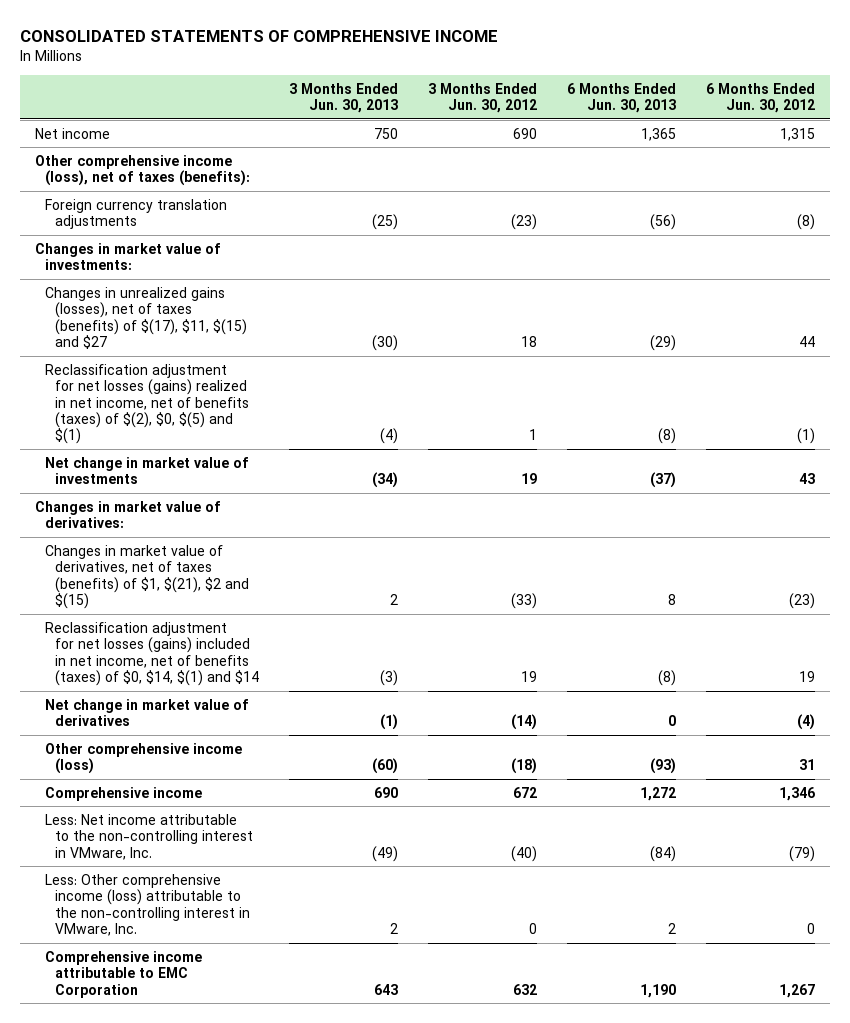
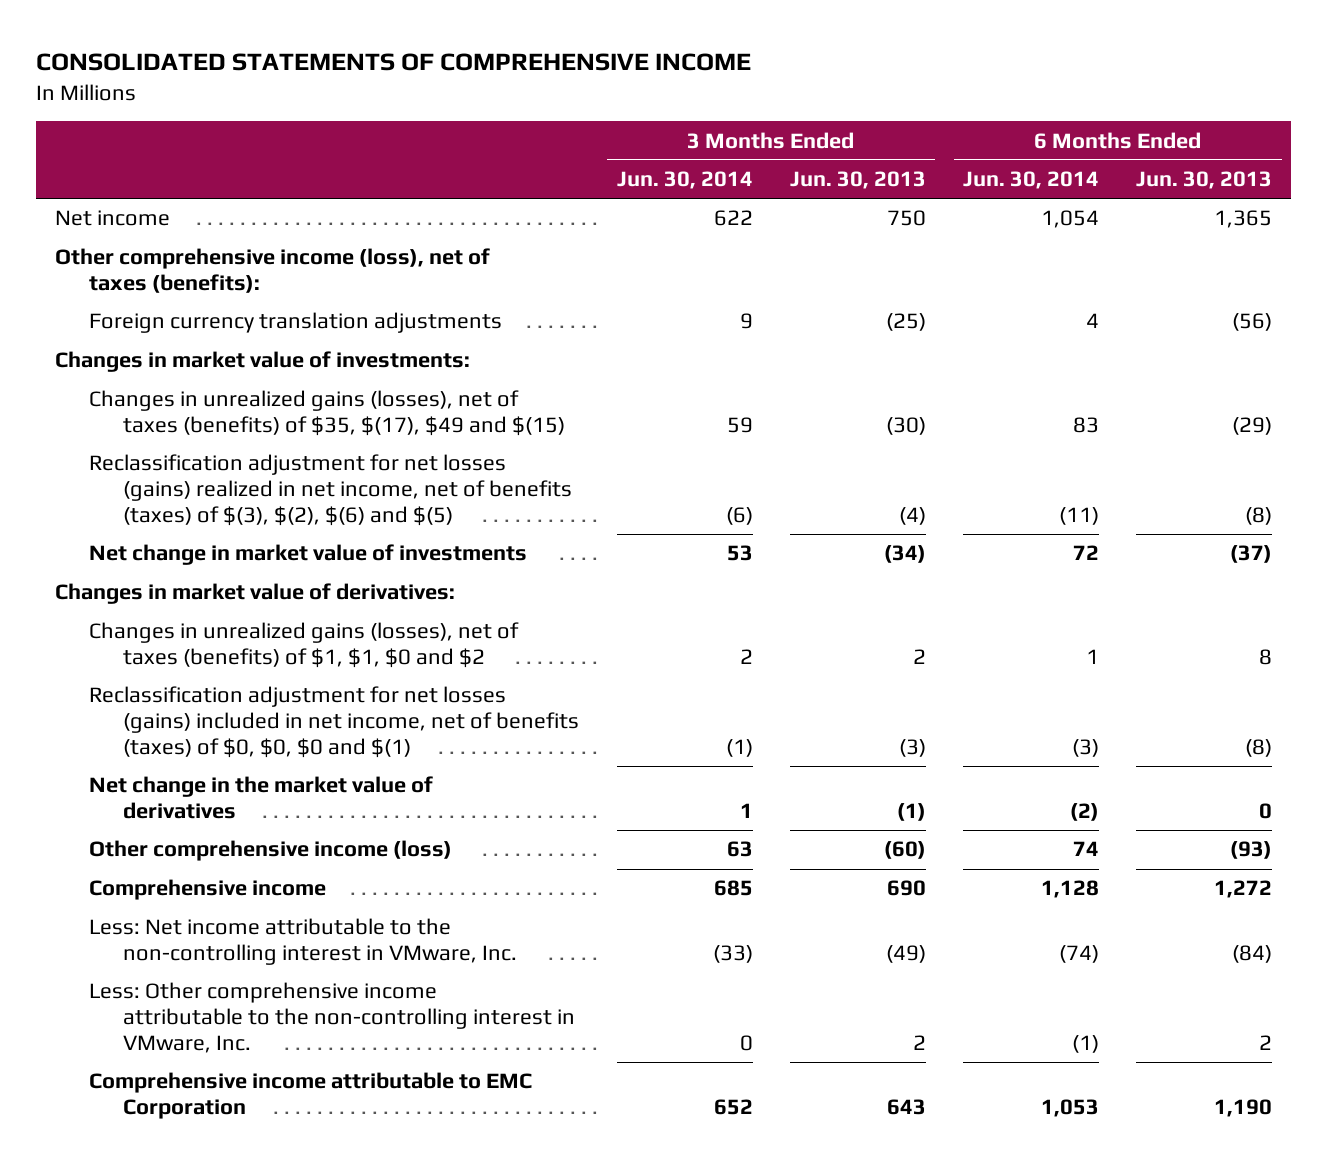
- | 3 Months Ended Jun. 30, 2013 | 3 Months Ended Jun. 30, 2012 | 6 Months Ended Jun. 30, 2013 | 6 Months Ended Jun. 30, 2012
+ | 3 Months Ended Jun. 30, 2014 | 3 Months Ended Jun. 30, 2013 | 6 Months Ended Jun. 30, 2014 | 6 Months Ended Jun. 30, 2013
- Changes in unrealized gains (losses), net of taxes (benefits) of $(17), $11, $(15) and $27 | (30) | 18 | (29) | 44
- Reclassification adjustment for net losses (gains) realized in net income, net of benefits (taxes) of $(2), $0, $(5) and $(1) | (4) | 1 | (8) | (1)
+ Changes in unrealized gains (losses), net of taxes (benefits) of $35, $(17), $49 and $(15) | 59 | (30) | 83 | (29)
+ Reclassification adjustment for net losses (gains) realized in net income, net of benefits (taxes) of $(3), $(2), $(6) and $(5) | (6) | (4) | (11) | (8)
- Changes in market value of derivatives, net of taxes (benefits) of $1, $(21), $2 and $(15) | 2 | (33) | 8 | (23)
- Reclassification adjustment for net losses (gains) included in net income, net of benefits (taxes) of $0, $14, $(1) and $14 | (3) | 19 | (8) | 19
- Net change in market value of derivatives | (1) | (14) | 0 | (4)
+ Changes in unrealized gains (losses), net of taxes (benefits) of $1, $1, $0 and $2 | 2 | 2 | 1 | 8
+ Reclassification adjustment for net losses (gains) included in net income, net of benefits (taxes) of $0, $0, $0 and $(1) | (1) | (3) | (3) | (8)
+ Net change in the market value of derivatives | 1 | (1) | (2) | 0
- Less: Other comprehensive income (loss) attributable to the non-controlling interest in VMware, Inc. | 2 | 0 | 2 | 0
+ Less: Other comprehensive income attributable to the non-controlling interest in VMware, Inc. | 0 | 2 | (1) | 2

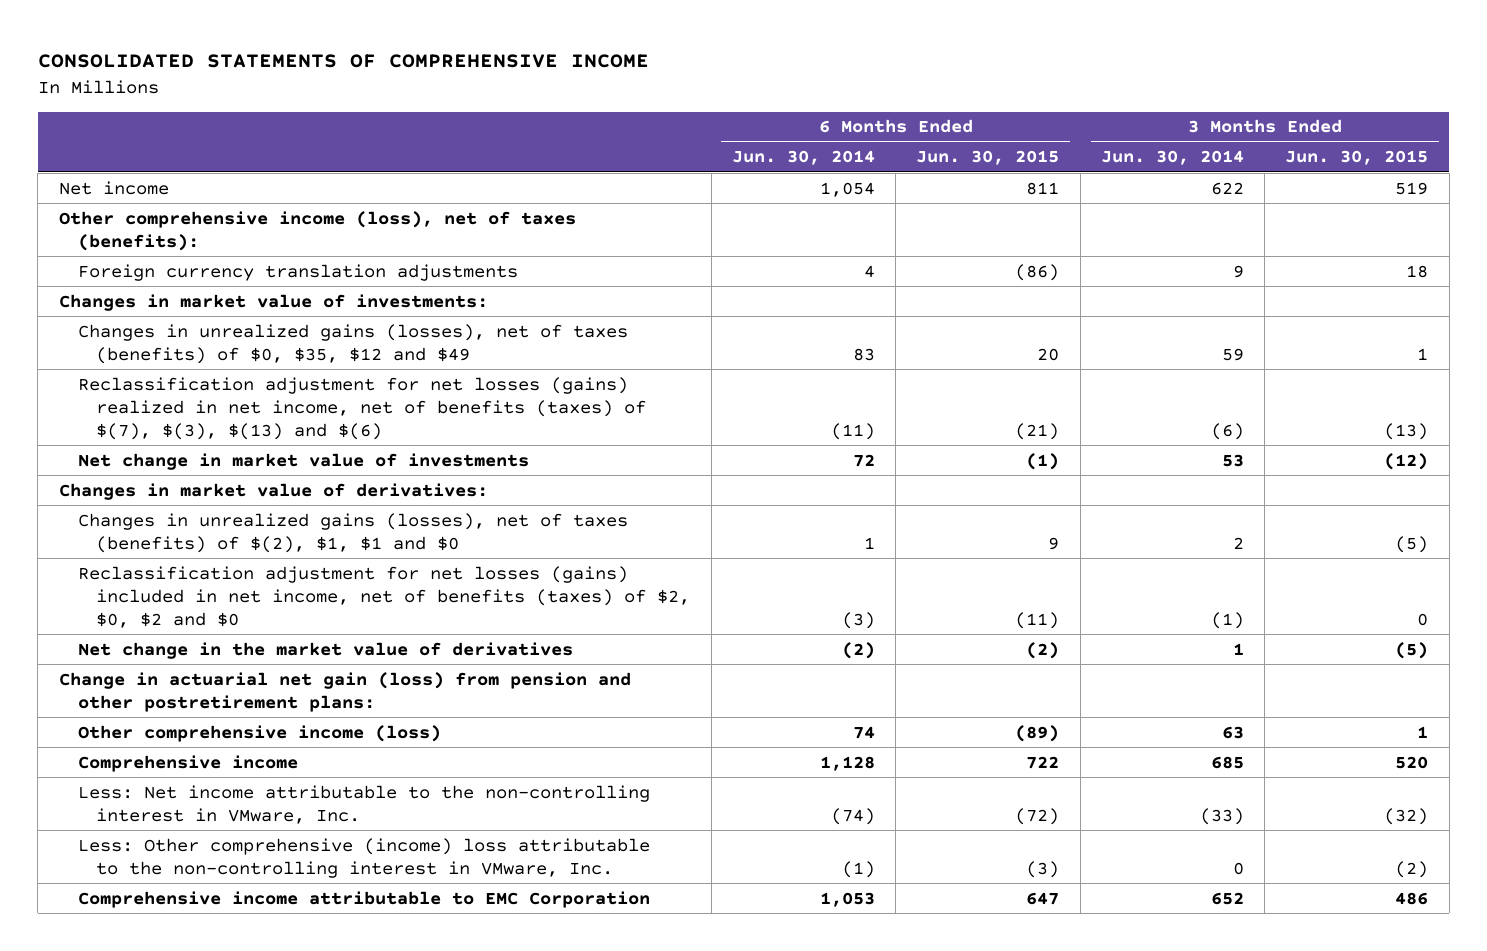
- | 3 Months Ended Jun. 30, 2014 | 3 Months Ended Jun. 30, 2013 | 6 Months Ended Jun. 30, 2014 | 6 Months Ended Jun. 30, 2013
+ | 6 Months Ended Jun. 30, 2014 | 6 Months Ended Jun. 30, 2015 | 3 Months Ended Jun. 30, 2014 | 3 Months Ended Jun. 30, 2015
- Changes in unrealized gains (losses), net of taxes (benefits) of $35, $(17), $49 and $(15) | 59 | (30) | 83 | (29)
- Reclassification adjustment for net losses (gains) realized in net income, net of benefits (taxes) of $(3), $(2), $(6) and $(5) | (6) | (4) | (11) | (8)
+ Changes in unrealized gains (losses), net of taxes (benefits) of $0, $35, $12 and $49 | 83 | 20 | 59 | 1
+ Reclassification adjustment for net losses (gains) realized in net income, net of benefits (taxes) of $(7), $(3), $(13) and $(6) | (11) | (21) | (6) | (13)
- Changes in unrealized gains (losses), net of taxes (benefits) of $1, $1, $0 and $2 | 2 | 2 | 1 | 8
- Reclassification adjustment for net losses (gains) included in net income, net of benefits (taxes) of $0, $0, $0 and $(1) | (1) | (3) | (3) | (8)
+ Changes in unrealized gains (losses), net of taxes (benefits) of $(2), $1, $1 and $0 | 1 | 9 | 2 | (5)
+ Reclassification adjustment for net losses (gains) included in net income, net of benefits (taxes) of $2, $0, $2 and $0 | (3) | (11) | (1) | 0
+ Change in actuarial net gain (loss) from pension and other postretirement plans:
- Less: Other comprehensive income attributable to the non-controlling interest in VMware, Inc. | 0 | 2 | (1) | 2
+ Less: Other comprehensive (income) loss attributable to the non-controlling interest in VMware, Inc. | (1) | (3) | 0 | (2)

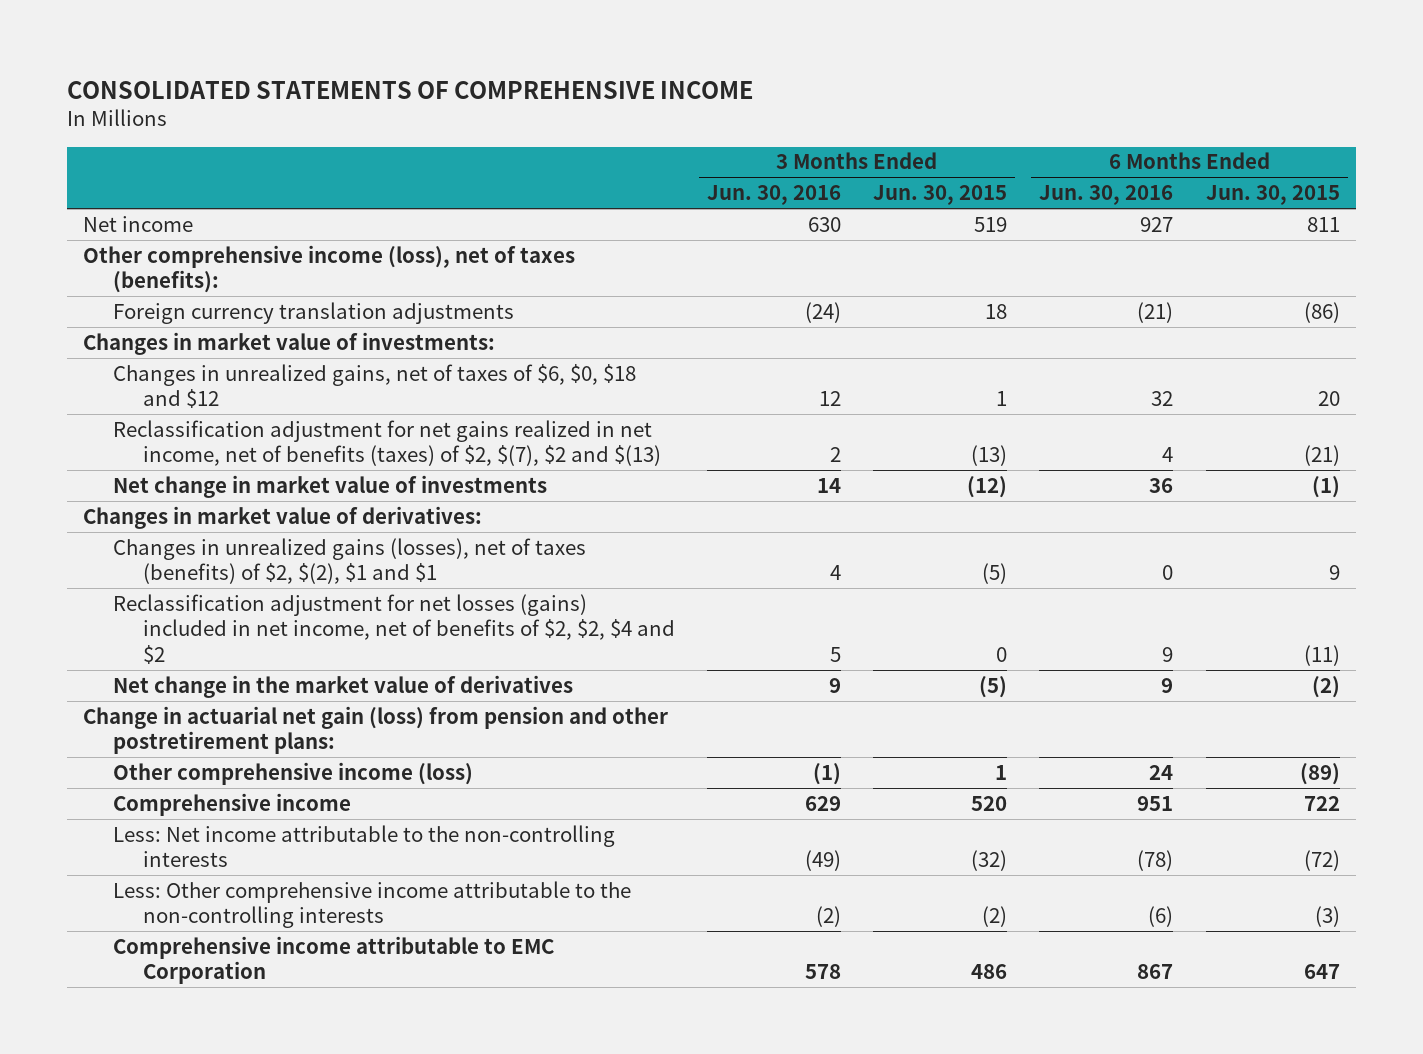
- | 6 Months Ended Jun. 30, 2014 | 6 Months Ended Jun. 30, 2015 | 3 Months Ended Jun. 30, 2014 | 3 Months Ended Jun. 30, 2015
+ | 3 Months Ended Jun. 30, 2016 | 3 Months Ended Jun. 30, 2015 | 6 Months Ended Jun. 30, 2016 | 6 Months Ended Jun. 30, 2015
- Changes in unrealized gains (losses), net of taxes (benefits) of $0, $35, $12 and $49 | 83 | 20 | 59 | 1
- Reclassification adjustment for net losses (gains) realized in net income, net of benefits (taxes) of $(7), $(3), $(13) and $(6) | (11) | (21) | (6) | (13)
+ Changes in unrealized gains, net of taxes of $6, $0, $18 and $12 | 12 | 1 | 32 | 20
+ Reclassification adjustment for net gains realized in net income, net of benefits (taxes) of $2, $(7), $2 and $(13) | 2 | (13) | 4 | (21)
- Changes in unrealized gains (losses), net of taxes (benefits) of $(2), $1, $1 and $0 | 1 | 9 | 2 | (5)
- Reclassification adjustment for net losses (gains) included in net income, net of benefits (taxes) of $2, $0, $2 and $0 | (3) | (11) | (1) | 0
+ Changes in unrealized gains (losses), net of taxes (benefits) of $2, $(2), $1 and $1 | 4 | (5) | 0 | 9
+ Reclassification adjustment for net losses (gains) included in net income, net of benefits of $2, $2, $4 and $2 | 5 | 0 | 9 | (11)
- Less: Net income attributable to the non-controlling interest in VMware, Inc. | (74) | (72) | (33) | (32)
- Less: Other comprehensive (income) loss attributable to the non-controlling interest in VMware, Inc. | (1) | (3) | 0 | (2)
+ Less: Net income attributable to the non-controlling interests | (49) | (32) | (78) | (72)
+ Less: Other comprehensive income attributable to the non-controlling interests | (2) | (2) | (6) | (3)

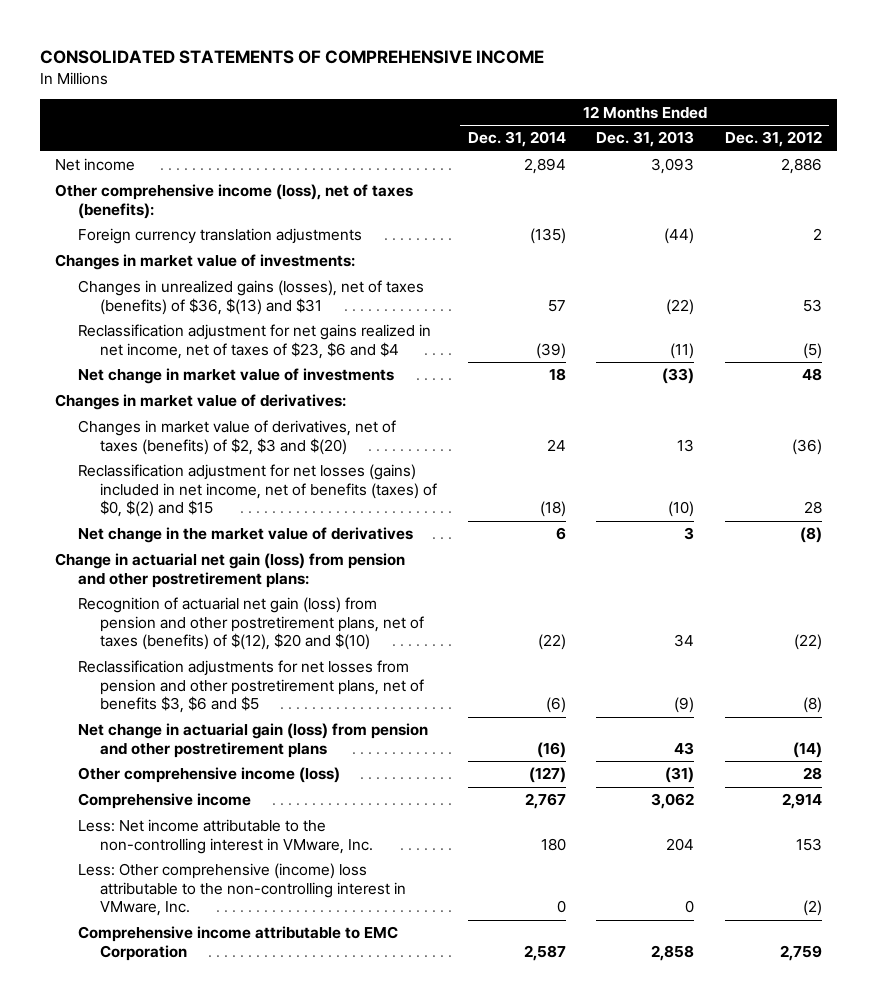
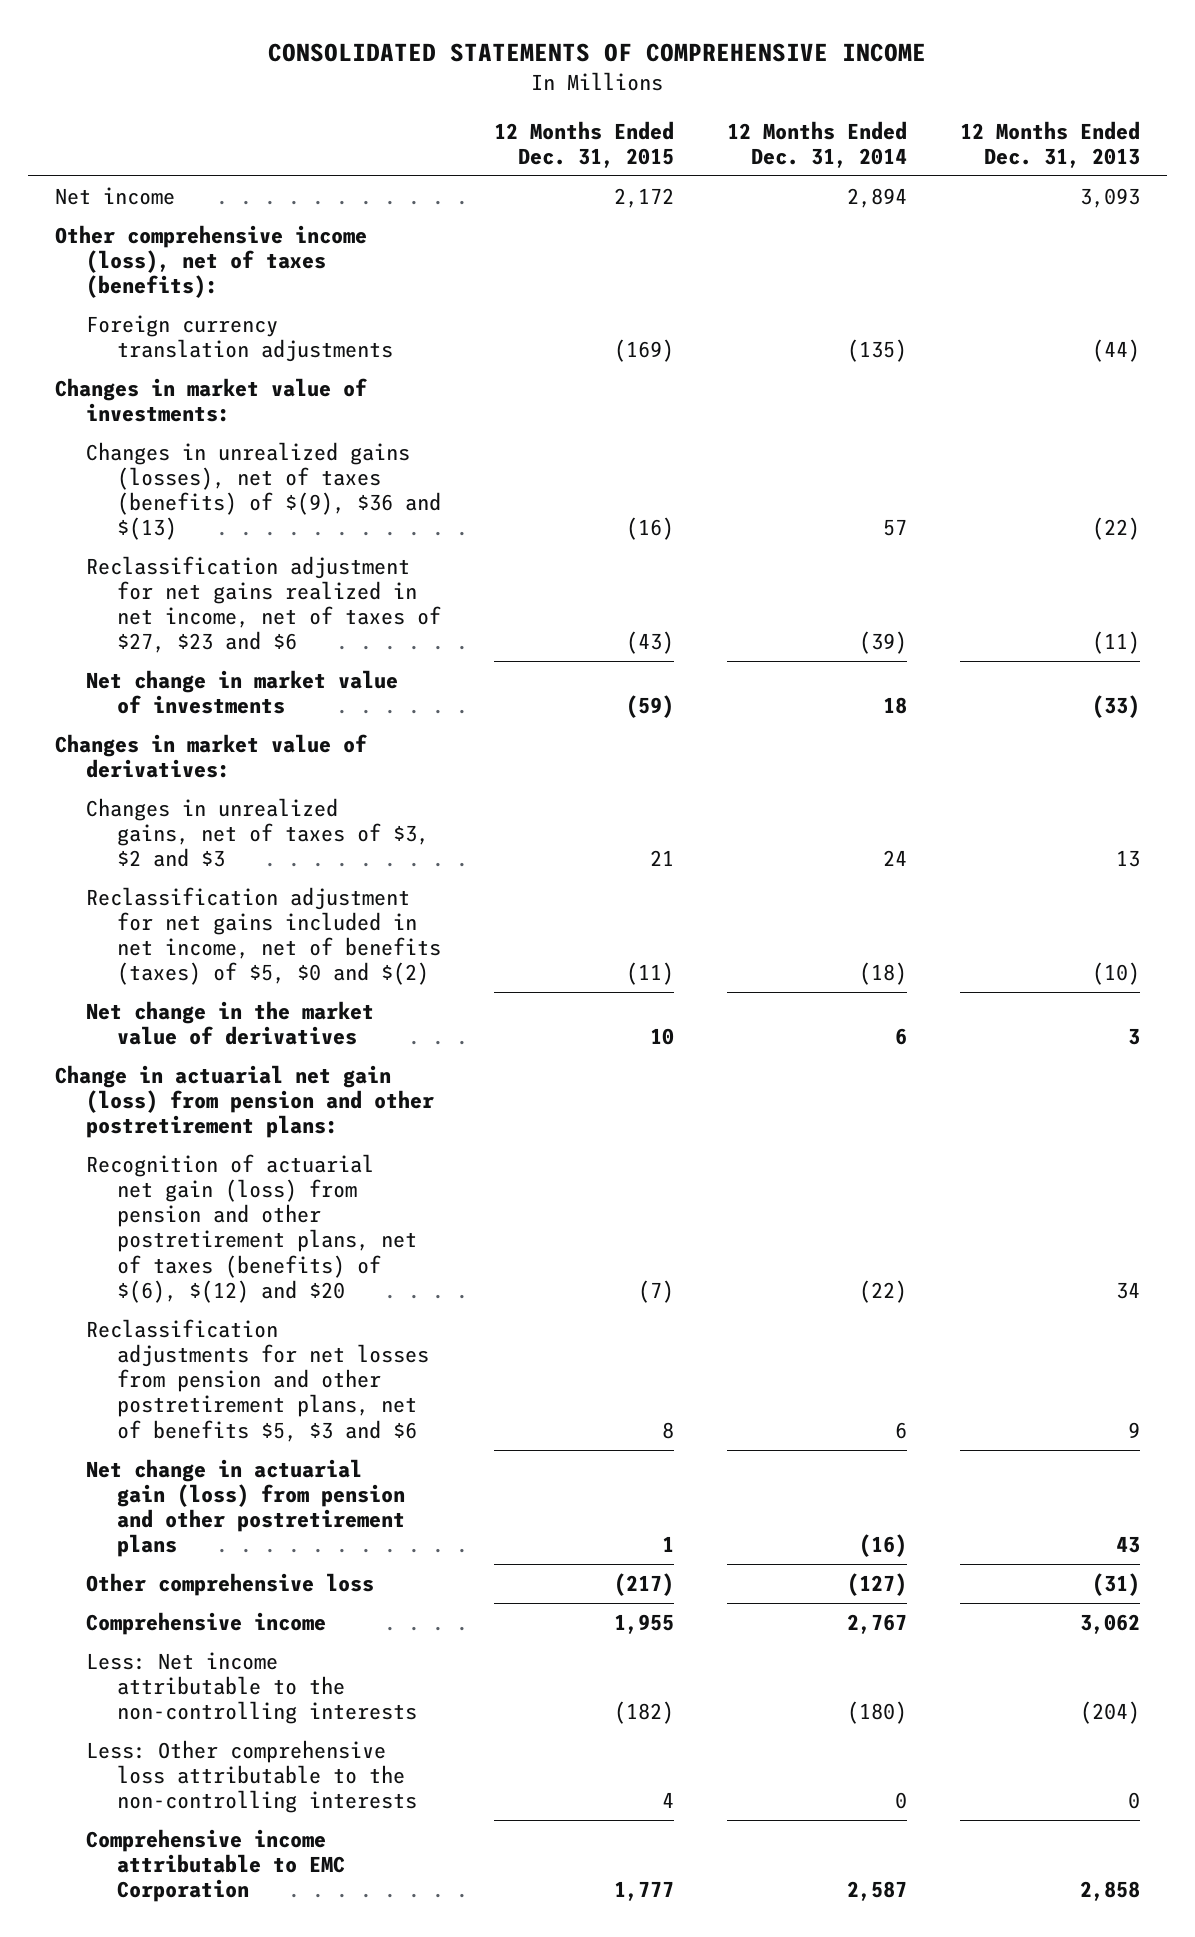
- | 12 Months Ended Dec. 31, 2014 | 12 Months Ended Dec. 31, 2013 | 12 Months Ended Dec. 31, 2012
+ | 12 Months Ended Dec. 31, 2015 | 12 Months Ended Dec. 31, 2014 | 12 Months Ended Dec. 31, 2013
- Changes in unrealized gains (losses), net of taxes (benefits) of $36, $(13) and $31 | 57 | (22) | 53
- Reclassification adjustment for net gains realized in net income, net of taxes of $23, $6 and $4 | (39) | (11) | (5)
+ Changes in unrealized gains (losses), net of taxes (benefits) of $(9), $36 and $(13) | (16) | 57 | (22)
+ Reclassification adjustment for net gains realized in net income, net of taxes of $27, $23 and $6 | (43) | (39) | (11)
- Changes in market value of derivatives, net of taxes (benefits) of $2, $3 and $(20) | 24 | 13 | (36)
- Reclassification adjustment for net losses (gains) included in net income, net of benefits (taxes) of $0, $(2) and $15 | (18) | (10) | 28
+ Changes in unrealized gains, net of taxes of $3, $2 and $3 | 21 | 24 | 13
+ Reclassification adjustment for net gains included in net income, net of benefits (taxes) of $5, $0 and $(2) | (11) | (18) | (10)
- Recognition of actuarial net gain (loss) from pension and other postretirement plans, net of taxes (benefits) of $(12), $20 and $(10) | (22) | 34 | (22)
- Reclassification adjustments for net losses from pension and other postretirement plans, net of benefits $3, $6 and $5 | (6) | (9) | (8)
+ Recognition of actuarial net gain (loss) from pension and other postretirement plans, net of taxes (benefits) of $(6), $(12) and $20 | (7) | (22) | 34
+ Reclassification adjustments for net losses from pension and other postretirement plans, net of benefits $5, $3 and $6 | 8 | 6 | 9
- Other comprehensive income (loss) | (127) | (31) | 28
+ Other comprehensive loss | (217) | (127) | (31)
- Less: Net income attributable to the non-controlling interest in VMware, Inc. | 180 | 204 | 153
- Less: Other comprehensive (income) loss attributable to the non-controlling interest in VMware, Inc. | 0 | 0 | (2)
+ Less: Net income attributable to the non-controlling interests | (182) | (180) | (204)
+ Less: Other comprehensive loss attributable to the non-controlling interests | 4 | 0 | 0

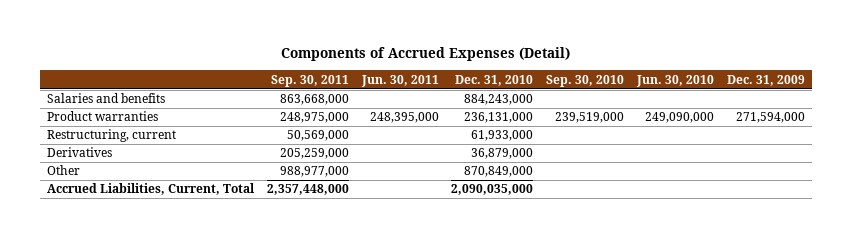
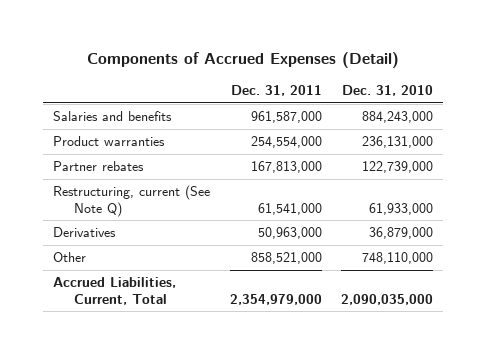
- | Sep. 30, 2011 | Jun. 30, 2011 | Dec. 31, 2010 | Sep. 30, 2010 | Jun. 30, 2010 | Dec. 31, 2009
+ | Dec. 31, 2011 | Dec. 31, 2010
- Restructuring, current | 50,569,000 | | 61,933,000 | | |
+ Partner rebates | 167,813,000 | 122,739,000
+ Restructuring, current (See Note Q) | 61,541,000 | 61,933,000
- Other | 988,977,000 | | 870,849,000 | | |
+ Other | 858,521,000 | 748,110,000

